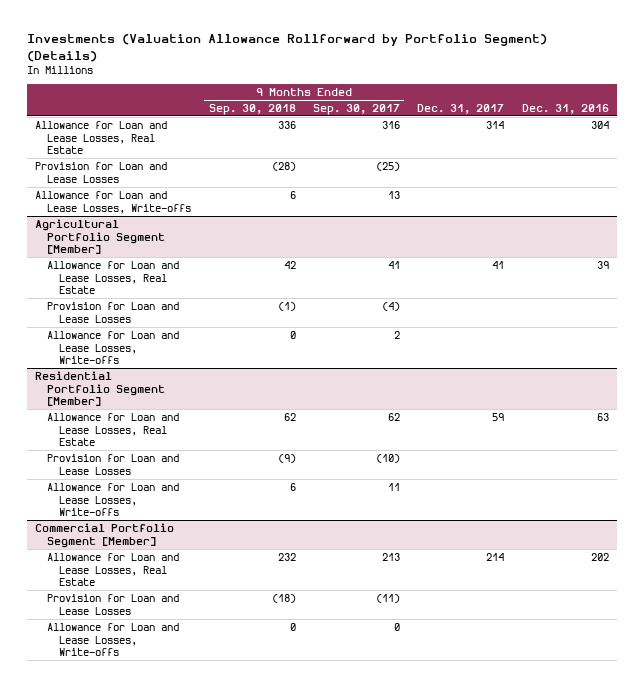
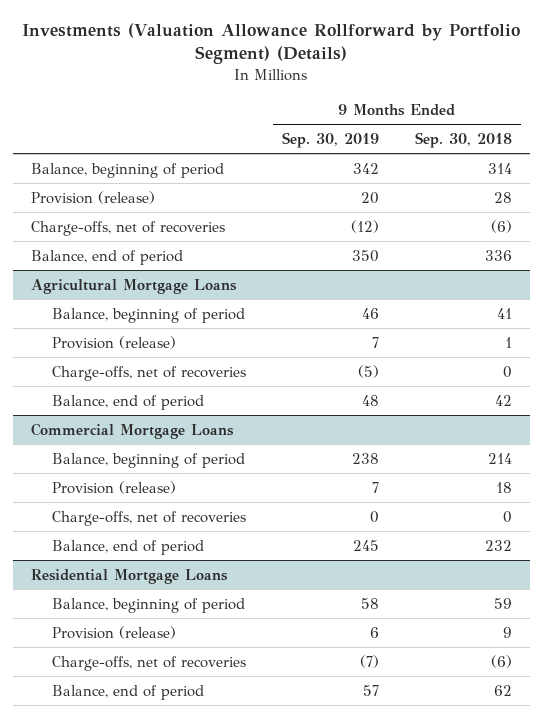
- | 9 Months Ended Sep. 30, 2018 | 9 Months Ended Sep. 30, 2017 | Dec. 31, 2017 | Dec. 31, 2016
+ | 9 Months Ended Sep. 30, 2019 | 9 Months Ended Sep. 30, 2018
- Allowance for Loan and Lease Losses, Real Estate | 336 | 316 | 314 | 304
- Provision for Loan and Lease Losses | (28) | (25) | |
- Allowance for Loan and Lease Losses, Write-offs | 6 | 13 | |
- Agricultural Portfolio Segment [Member]
- Allowance for Loan and Lease Losses, Real Estate | 42 | 41 | 41 | 39
- Provision for Loan and Lease Losses | (1) | (4) | |
- Allowance for Loan and Lease Losses, Write-offs | 0 | 2 | |
- Residential Portfolio Segment [Member]
- Allowance for Loan and Lease Losses, Real Estate | 62 | 62 | 59 | 63
- Provision for Loan and Lease Losses | (9) | (10) | |
- Allowance for Loan and Lease Losses, Write-offs | 6 | 11 | |
- Commercial Portfolio Segment [Member]
- Allowance for Loan and Lease Losses, Real Estate | 232 | 213 | 214 | 202
- Provision for Loan and Lease Losses | (18) | (11) | |
- Allowance for Loan and Lease Losses, Write-offs | 0 | 0 | |
+ Balance, beginning of period | 342 | 314
+ Provision (release) | 20 | 28
+ Charge-offs, net of recoveries | (12) | (6)
+ Balance, end of period | 350 | 336
+ Agricultural Mortgage Loans
+ Balance, beginning of period | 46 | 41
+ Provision (release) | 7 | 1
+ Charge-offs, net of recoveries | (5) | 0
+ Balance, end of period | 48 | 42
+ Commercial Mortgage Loans
+ Balance, beginning of period | 238 | 214
+ Provision (release) | 7 | 18
+ Charge-offs, net of recoveries | 0 | 0
+ Balance, end of period | 245 | 232
+ Residential Mortgage Loans
+ Balance, beginning of period | 58 | 59
+ Provision (release) | 6 | 9
+ Charge-offs, net of recoveries | (7) | (6)
+ Balance, end of period | 57 | 62

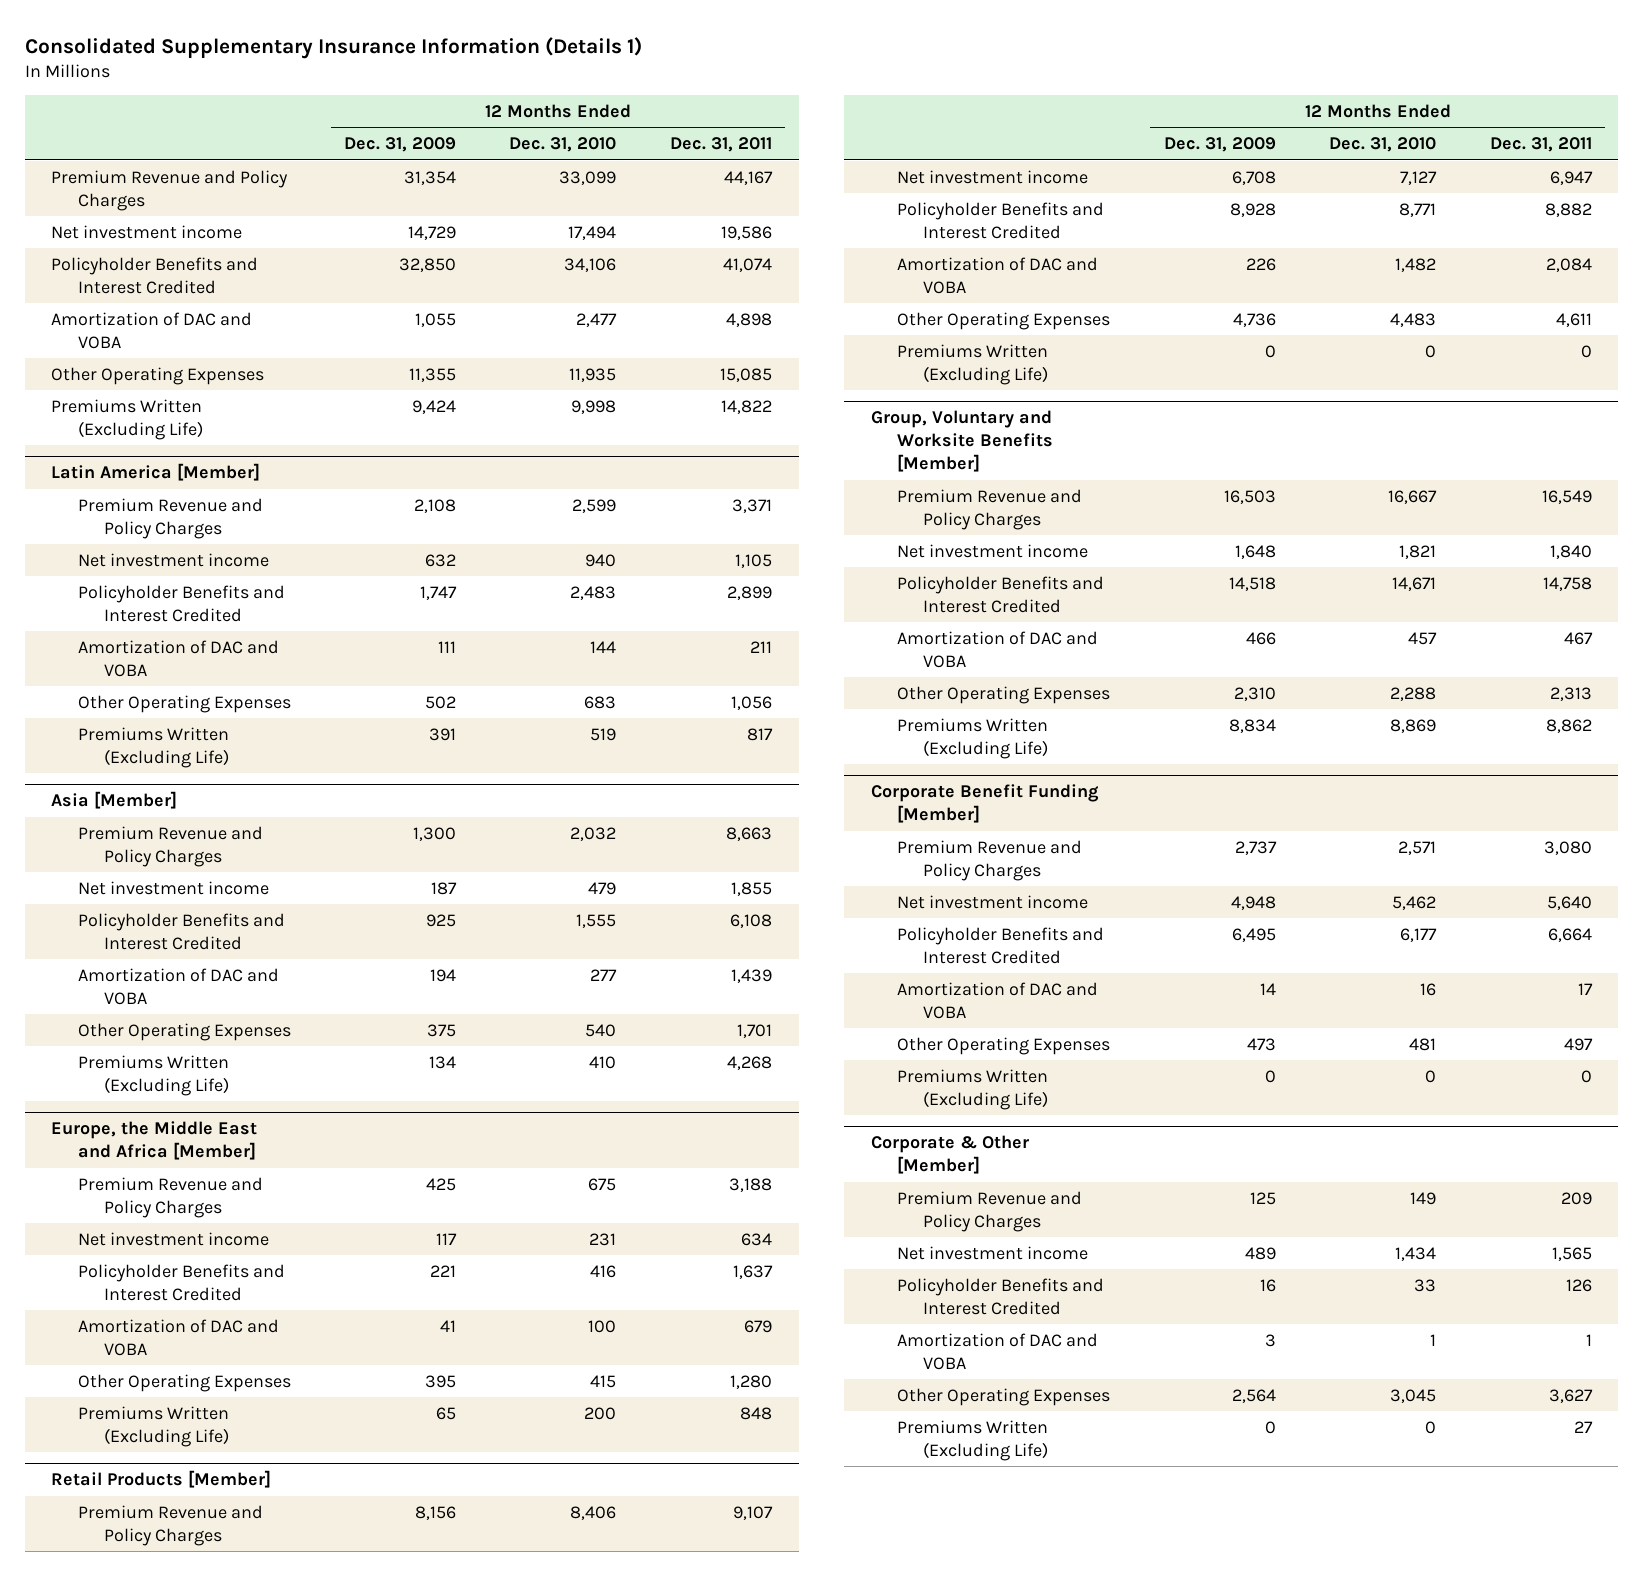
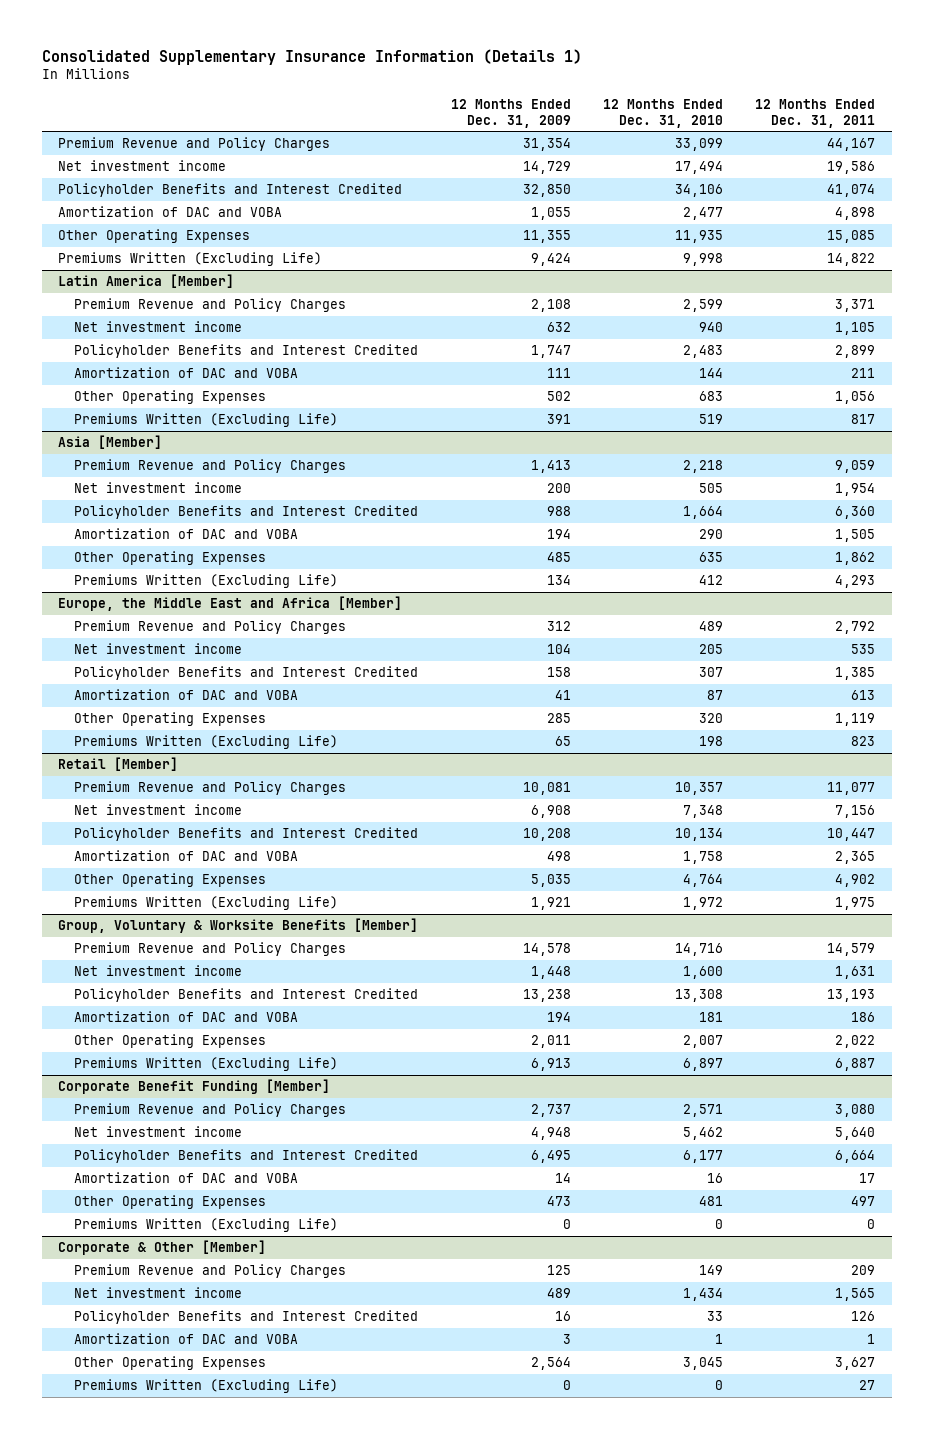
@ Asia [Member]
- Premium Revenue and Policy Charges | 1,300 | 2,032 | 8,663
- Net investment income | 187 | 479 | 1,855
- Policyholder Benefits and Interest Credited | 925 | 1,555 | 6,108
- Amortization of DAC and VOBA | 194 | 277 | 1,439
- Other Operating Expenses | 375 | 540 | 1,701
- Premiums Written (Excluding Life) | 134 | 410 | 4,268
+ Premium Revenue and Policy Charges | 1,413 | 2,218 | 9,059
+ Net investment income | 200 | 505 | 1,954
+ Policyholder Benefits and Interest Credited | 988 | 1,664 | 6,360
+ Amortization of DAC and VOBA | 194 | 290 | 1,505
+ Other Operating Expenses | 485 | 635 | 1,862
+ Premiums Written (Excluding Life) | 134 | 412 | 4,293
@ Europe, the Middle East and Africa [Member]
- Premium Revenue and Policy Charges | 425 | 675 | 3,188
- Net investment income | 117 | 231 | 634
- Policyholder Benefits and Interest Credited | 221 | 416 | 1,637
- Amortization of DAC and VOBA | 41 | 100 | 679
- Other Operating Expenses | 395 | 415 | 1,280
- Premiums Written (Excluding Life) | 65 | 200 | 848
- Retail Products [Member]
- Premium Revenue and Policy Charges | 8,156 | 8,406 | 9,107
- Net investment income | 6,708 | 7,127 | 6,947
- Policyholder Benefits and Interest Credited | 8,928 | 8,771 | 8,882
- Amortization of DAC and VOBA | 226 | 1,482 | 2,084
- Other Operating Expenses | 4,736 | 4,483 | 4,611
- Premiums Written (Excluding Life) | 0 | 0 | 0
- Group, Voluntary and Worksite Benefits [Member]
- Premium Revenue and Policy Charges | 16,503 | 16,667 | 16,549
- Net investment income | 1,648 | 1,821 | 1,840
- Policyholder Benefits and Interest Credited | 14,518 | 14,671 | 14,758
- Amortization of DAC and VOBA | 466 | 457 | 467
- Other Operating Expenses | 2,310 | 2,288 | 2,313
- Premiums Written (Excluding Life) | 8,834 | 8,869 | 8,862
@ Europe, the Middle East and Africa [Member]
+ Premium Revenue and Policy Charges | 312 | 489 | 2,792
+ Net investment income | 104 | 205 | 535
+ Policyholder Benefits and Interest Credited | 158 | 307 | 1,385
+ Amortization of DAC and VOBA | 41 | 87 | 613
+ Other Operating Expenses | 285 | 320 | 1,119
+ Premiums Written (Excluding Life) | 65 | 198 | 823
+ Retail [Member]
+ Premium Revenue and Policy Charges | 10,081 | 10,357 | 11,077
+ Net investment income | 6,908 | 7,348 | 7,156
+ Policyholder Benefits and Interest Credited | 10,208 | 10,134 | 10,447
+ Amortization of DAC and VOBA | 498 | 1,758 | 2,365
+ Other Operating Expenses | 5,035 | 4,764 | 4,902
+ Premiums Written (Excluding Life) | 1,921 | 1,972 | 1,975
+ Group, Voluntary & Worksite Benefits [Member]
+ Premium Revenue and Policy Charges | 14,578 | 14,716 | 14,579
+ Net investment income | 1,448 | 1,600 | 1,631
+ Policyholder Benefits and Interest Credited | 13,238 | 13,308 | 13,193
+ Amortization of DAC and VOBA | 194 | 181 | 186
+ Other Operating Expenses | 2,011 | 2,007 | 2,022
+ Premiums Written (Excluding Life) | 6,913 | 6,897 | 6,887

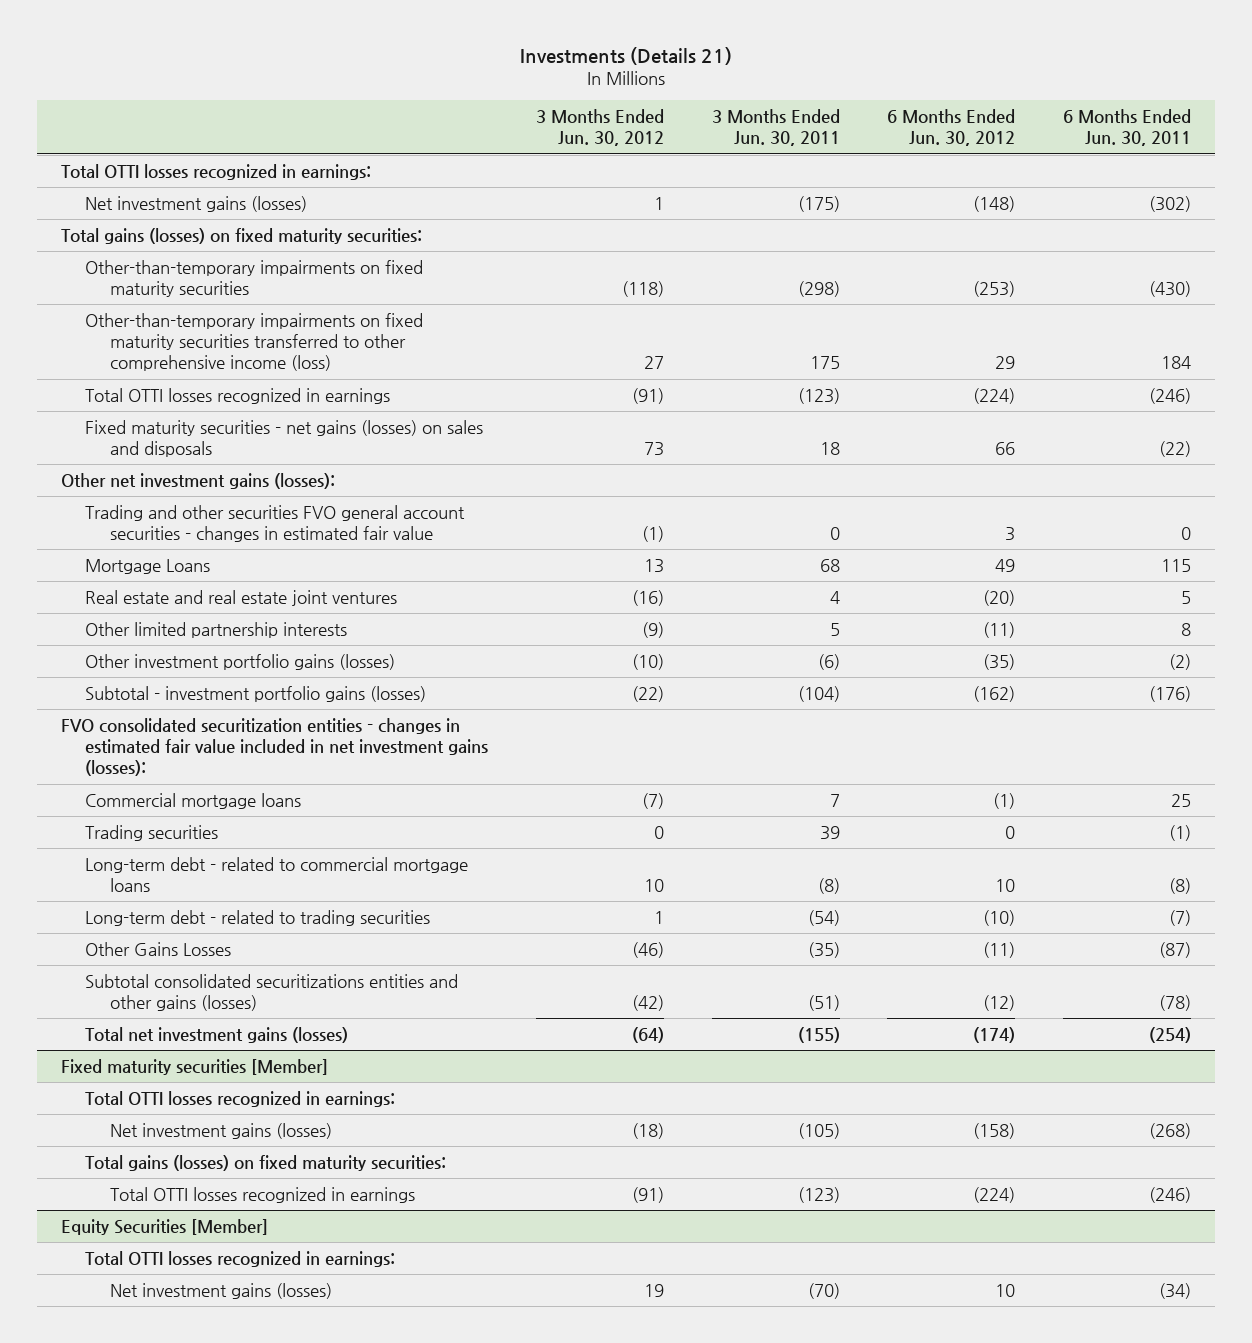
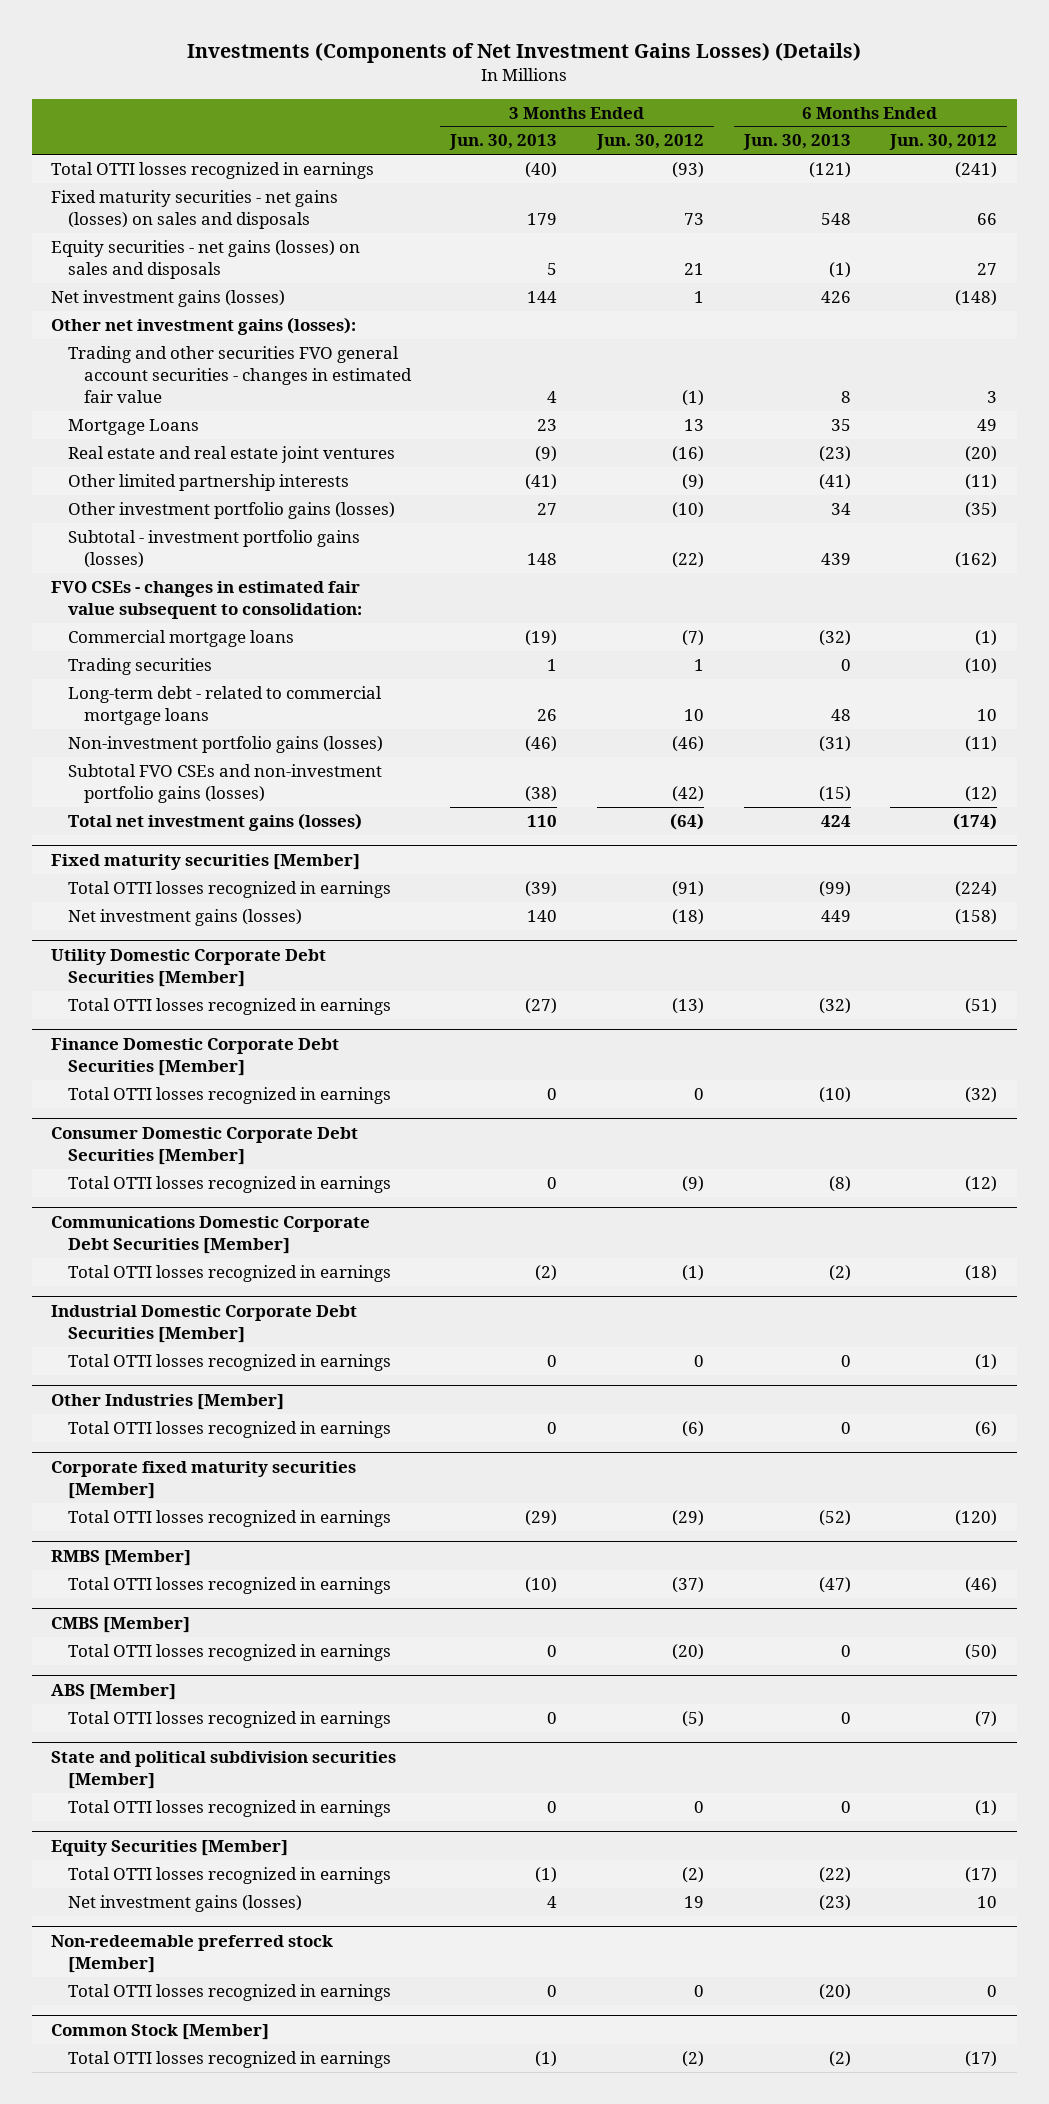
- Investments (Details 21)
+ Investments (Components of Net Investment Gains Losses) (Details)
- | 3 Months Ended Jun. 30, 2012 | 3 Months Ended Jun. 30, 2011 | 6 Months Ended Jun. 30, 2012 | 6 Months Ended Jun. 30, 2011
+ | 3 Months Ended Jun. 30, 2013 | 3 Months Ended Jun. 30, 2012 | 6 Months Ended Jun. 30, 2013 | 6 Months Ended Jun. 30, 2012
- Total OTTI losses recognized in earnings:
- Total gains (losses) on fixed maturity securities:
- Other-than-temporary impairments on fixed maturity securities | (118) | (298) | (253) | (430)
- Other-than-temporary impairments on fixed maturity securities transferred to other comprehensive income (loss) | 27 | 175 | 29 | 184
- Total OTTI losses recognized in earnings | (91) | (123) | (224) | (246)
+ Total OTTI losses recognized in earnings | (40) | (93) | (121) | (241)
+ Equity securities - net gains (losses) on sales and disposals | 5 | 21 | (1) | 27
moved down: Net investment gains (losses) | 144 | 1 | 426 | (148)
- FVO consolidated securitization entities - changes in estimated fair value included in net investment gains (losses):
+ FVO CSEs - changes in estimated fair value subsequent to consolidation:
- Trading securities | 0 | 39 | 0 | (1)
+ Trading securities | 1 | 1 | 0 | (10)
- Long-term debt - related to trading securities | 1 | (54) | (10) | (7)
- Other Gains Losses | (46) | (35) | (11) | (87)
- Subtotal consolidated securitizations entities and other gains (losses) | (42) | (51) | (12) | (78)
+ Non-investment portfolio gains (losses) | (46) | (46) | (31) | (11)
+ Subtotal FVO CSEs and non-investment portfolio gains (losses) | (38) | (42) | (15) | (12)
@ Fixed maturity securities [Member]
- Total OTTI losses recognized in earnings:
- Total gains (losses) on fixed maturity securities:
moved down: Net investment gains (losses) | 140 | (18) | 449 | (158)
+ Utility Domestic Corporate Debt Securities [Member]
+ Total OTTI losses recognized in earnings | (27) | (13) | (32) | (51)
+ Finance Domestic Corporate Debt Securities [Member]
+ Total OTTI losses recognized in earnings | 0 | 0 | (10) | (32)
+ Consumer Domestic Corporate Debt Securities [Member]
+ Total OTTI losses recognized in earnings | 0 | (9) | (8) | (12)
+ Communications Domestic Corporate Debt Securities [Member]
+ Total OTTI losses recognized in earnings | (2) | (1) | (2) | (18)
+ Industrial Domestic Corporate Debt Securities [Member]
+ Total OTTI losses recognized in earnings | 0 | 0 | 0 | (1)
+ Other Industries [Member]
+ Total OTTI losses recognized in earnings | 0 | (6) | 0 | (6)
+ Corporate fixed maturity securities [Member]
+ Total OTTI losses recognized in earnings | (29) | (29) | (52) | (120)
+ RMBS [Member]
+ Total OTTI losses recognized in earnings | (10) | (37) | (47) | (46)
+ CMBS [Member]
+ Total OTTI losses recognized in earnings | 0 | (20) | 0 | (50)
+ ABS [Member]
+ Total OTTI losses recognized in earnings | 0 | (5) | 0 | (7)
+ State and political subdivision securities [Member]
+ Total OTTI losses recognized in earnings | 0 | 0 | 0 | (1)
@ Equity Securities [Member]
- Total OTTI losses recognized in earnings:
+ Total OTTI losses recognized in earnings | (1) | (2) | (22) | (17)
+ Non-redeemable preferred stock [Member]
+ Total OTTI losses recognized in earnings | 0 | 0 | (20) | 0
+ Common Stock [Member]
+ Total OTTI losses recognized in earnings | (1) | (2) | (2) | (17)

